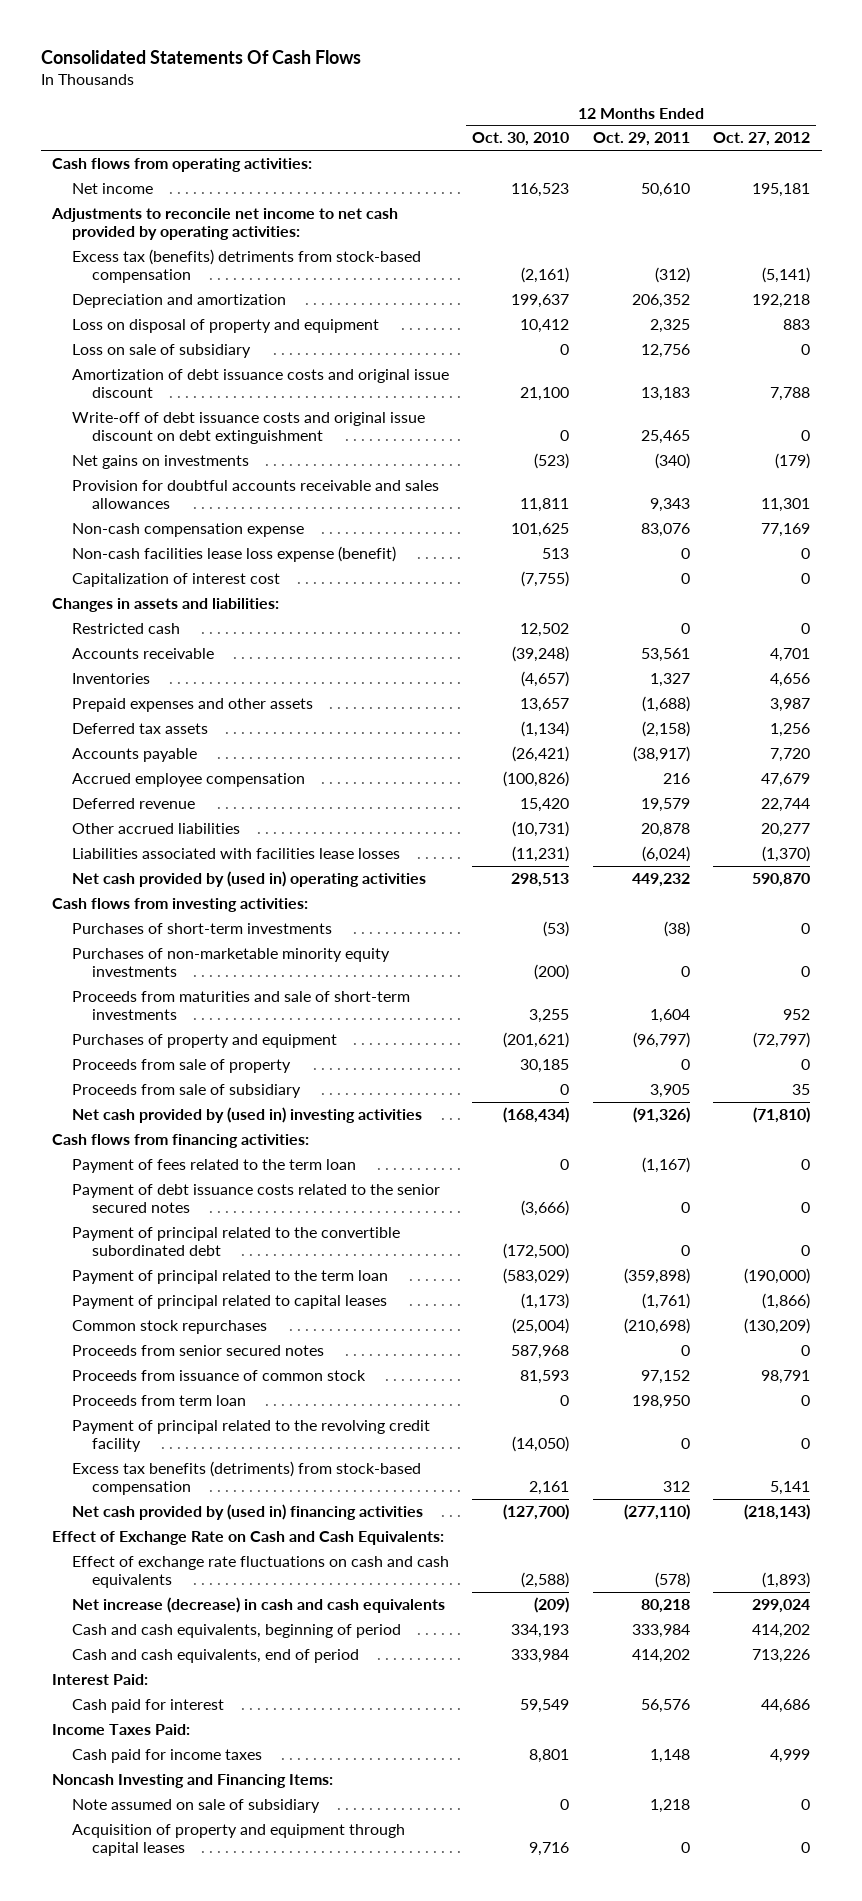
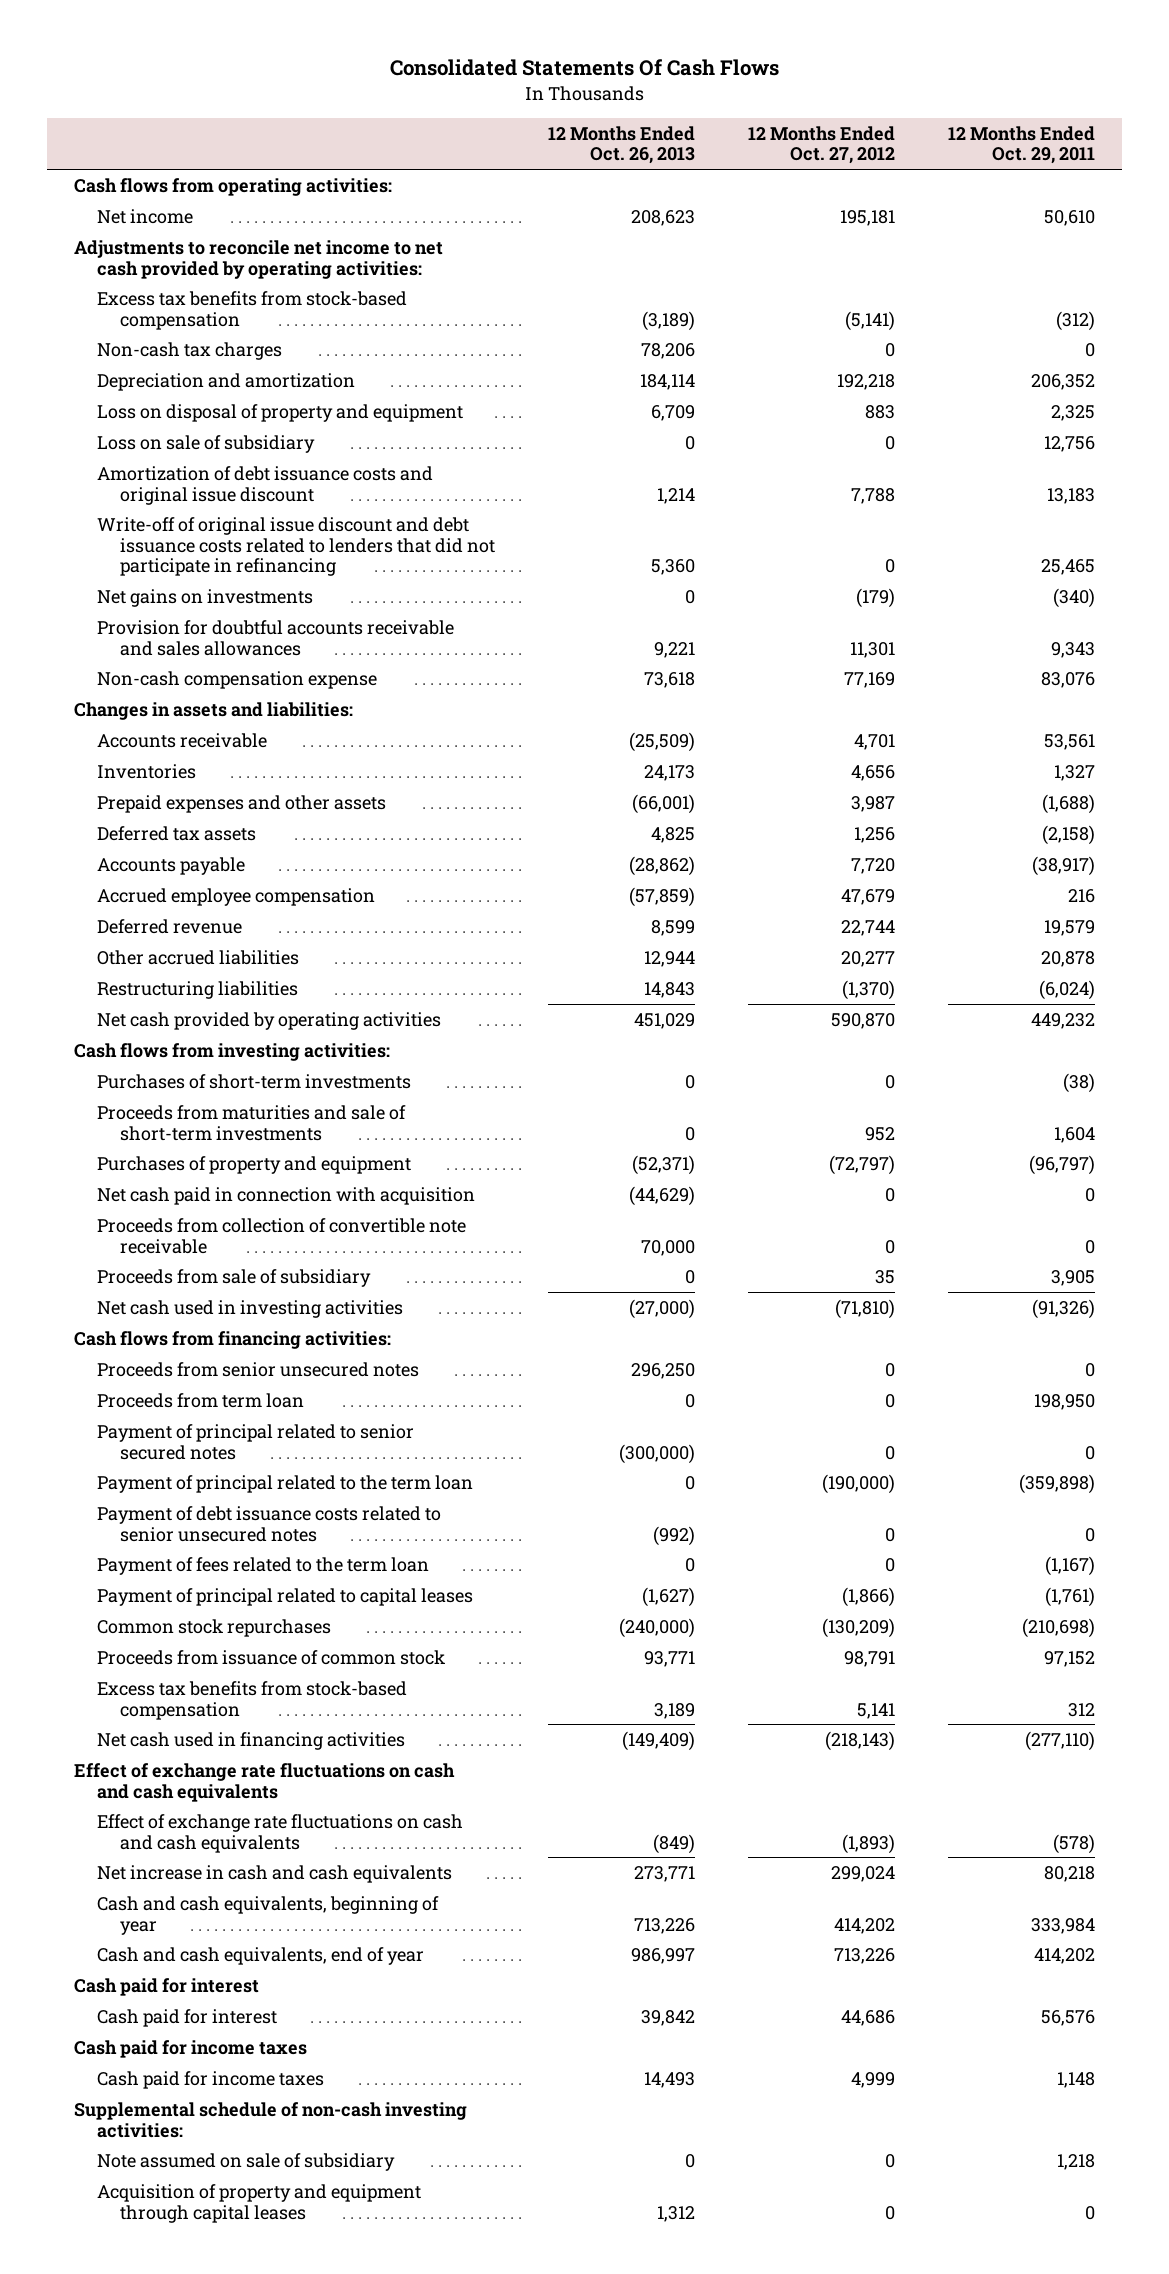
- | 12 Months Ended Oct. 30, 2010 | 12 Months Ended Oct. 29, 2011 | 12 Months Ended Oct. 27, 2012
+ | 12 Months Ended Oct. 26, 2013 | 12 Months Ended Oct. 27, 2012 | 12 Months Ended Oct. 29, 2011
- Excess tax (benefits) detriments from stock-based compensation | (2,161) | (312) | (5,141)
+ Excess tax benefits from stock-based compensation | (3,189) | (5,141) | (312)
+ Non-cash tax charges | 78,206 | 0 | 0
- Write-off of debt issuance costs and original issue discount on debt extinguishment | 0 | 25,465 | 0
+ Write-off of original issue discount and debt issuance costs related to lenders that did not participate in refinancing | 5,360 | 0 | 25,465
- Non-cash facilities lease loss expense (benefit) | 513 | 0 | 0
- Capitalization of interest cost | (7,755) | 0 | 0
- Restricted cash | 12,502 | 0 | 0
- Liabilities associated with facilities lease losses | (11,231) | (6,024) | (1,370)
- Net cash provided by (used in) operating activities | 298,513 | 449,232 | 590,870
+ Restructuring liabilities | 14,843 | (1,370) | (6,024)
+ Net cash provided by operating activities | 451,029 | 590,870 | 449,232
- Purchases of non-marketable minority equity investments | (200) | 0 | 0
- Proceeds from sale of property | 30,185 | 0 | 0
+ Net cash paid in connection with acquisition | (44,629) | 0 | 0
+ Proceeds from collection of convertible note receivable | 70,000 | 0 | 0
- Net cash provided by (used in) investing activities | (168,434) | (91,326) | (71,810)
+ Net cash used in investing activities | (27,000) | (71,810) | (91,326)
- Payment of debt issuance costs related to the senior secured notes | (3,666) | 0 | 0
- Payment of principal related to the convertible subordinated debt | (172,500) | 0 | 0
+ Proceeds from senior unsecured notes | 296,250 | 0 | 0
moved up: Proceeds from term loan | 0 | 0 | 198,950
+ Payment of principal related to senior secured notes | (300,000) | 0 | 0
+ Payment of debt issuance costs related to senior unsecured notes | (992) | 0 | 0
moved down: Payment of fees related to the term loan | 0 | 0 | (1,167)
- Proceeds from senior secured notes | 587,968 | 0 | 0
- Payment of principal related to the revolving credit facility | (14,050) | 0 | 0
- Excess tax benefits (detriments) from stock-based compensation | 2,161 | 312 | 5,141
- Net cash provided by (used in) financing activities | (127,700) | (277,110) | (218,143)
- Effect of Exchange Rate on Cash and Cash Equivalents:
+ Excess tax benefits from stock-based compensation | 3,189 | 5,141 | 312
+ Net cash used in financing activities | (149,409) | (218,143) | (277,110)
+ Effect of exchange rate fluctuations on cash and cash equivalents
- Net increase (decrease) in cash and cash equivalents | (209) | 80,218 | 299,024
- Cash and cash equivalents, beginning of period | 334,193 | 333,984 | 414,202
- Cash and cash equivalents, end of period | 333,984 | 414,202 | 713,226
- Interest Paid:
+ Net increase in cash and cash equivalents | 273,771 | 299,024 | 80,218
+ Cash and cash equivalents, beginning of year | 713,226 | 414,202 | 333,984
+ Cash and cash equivalents, end of year | 986,997 | 713,226 | 414,202
+ Cash paid for interest
- Income Taxes Paid:
+ Cash paid for income taxes
- Noncash Investing and Financing Items:
+ Supplemental schedule of non-cash investing activities:

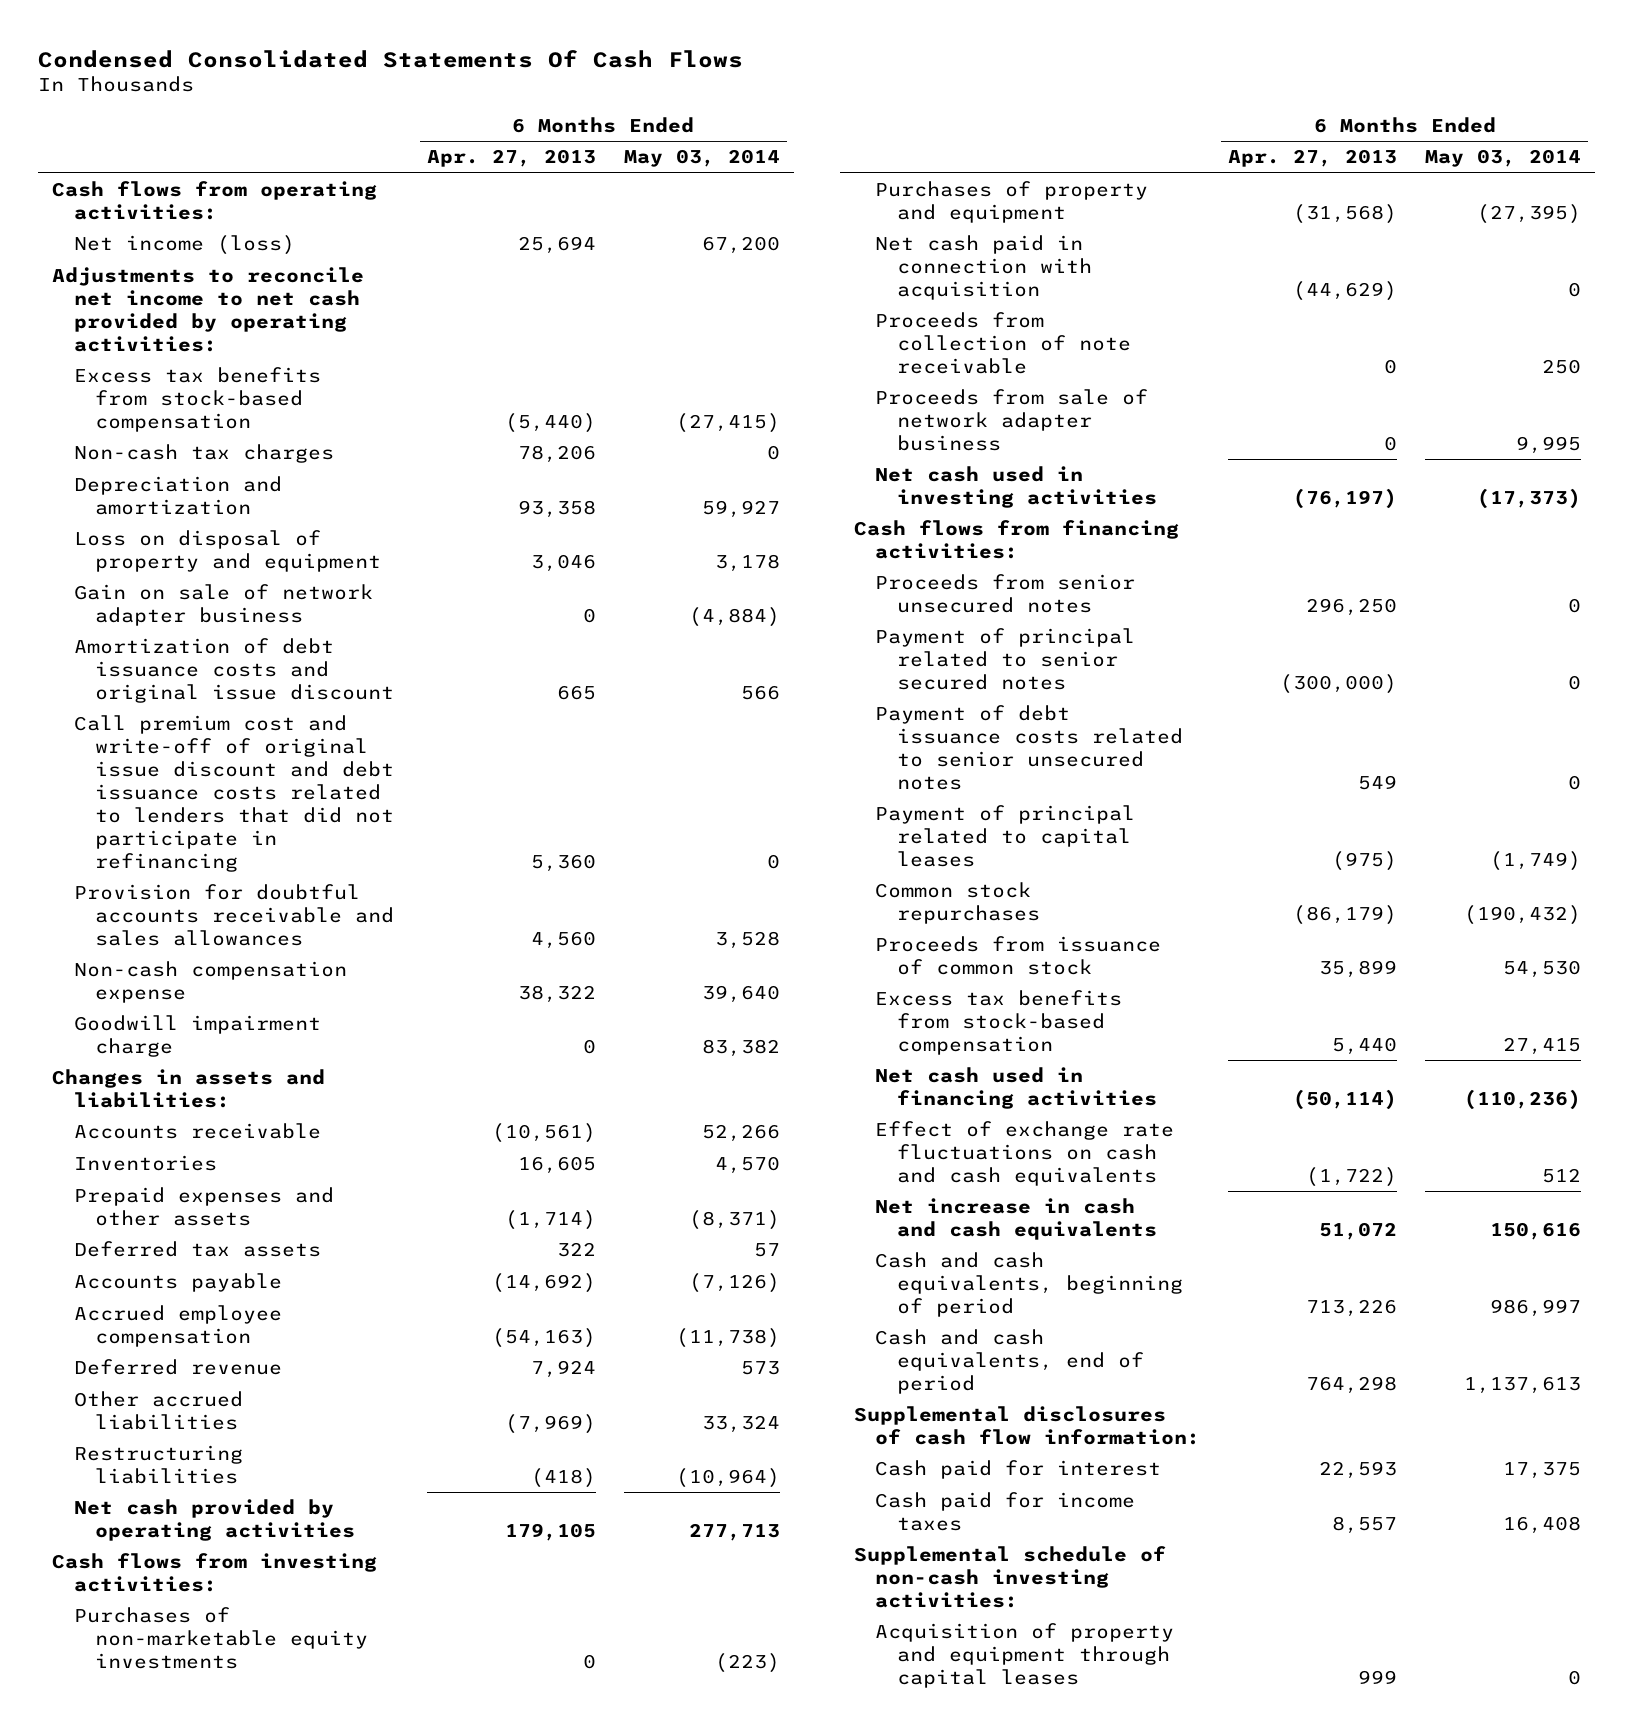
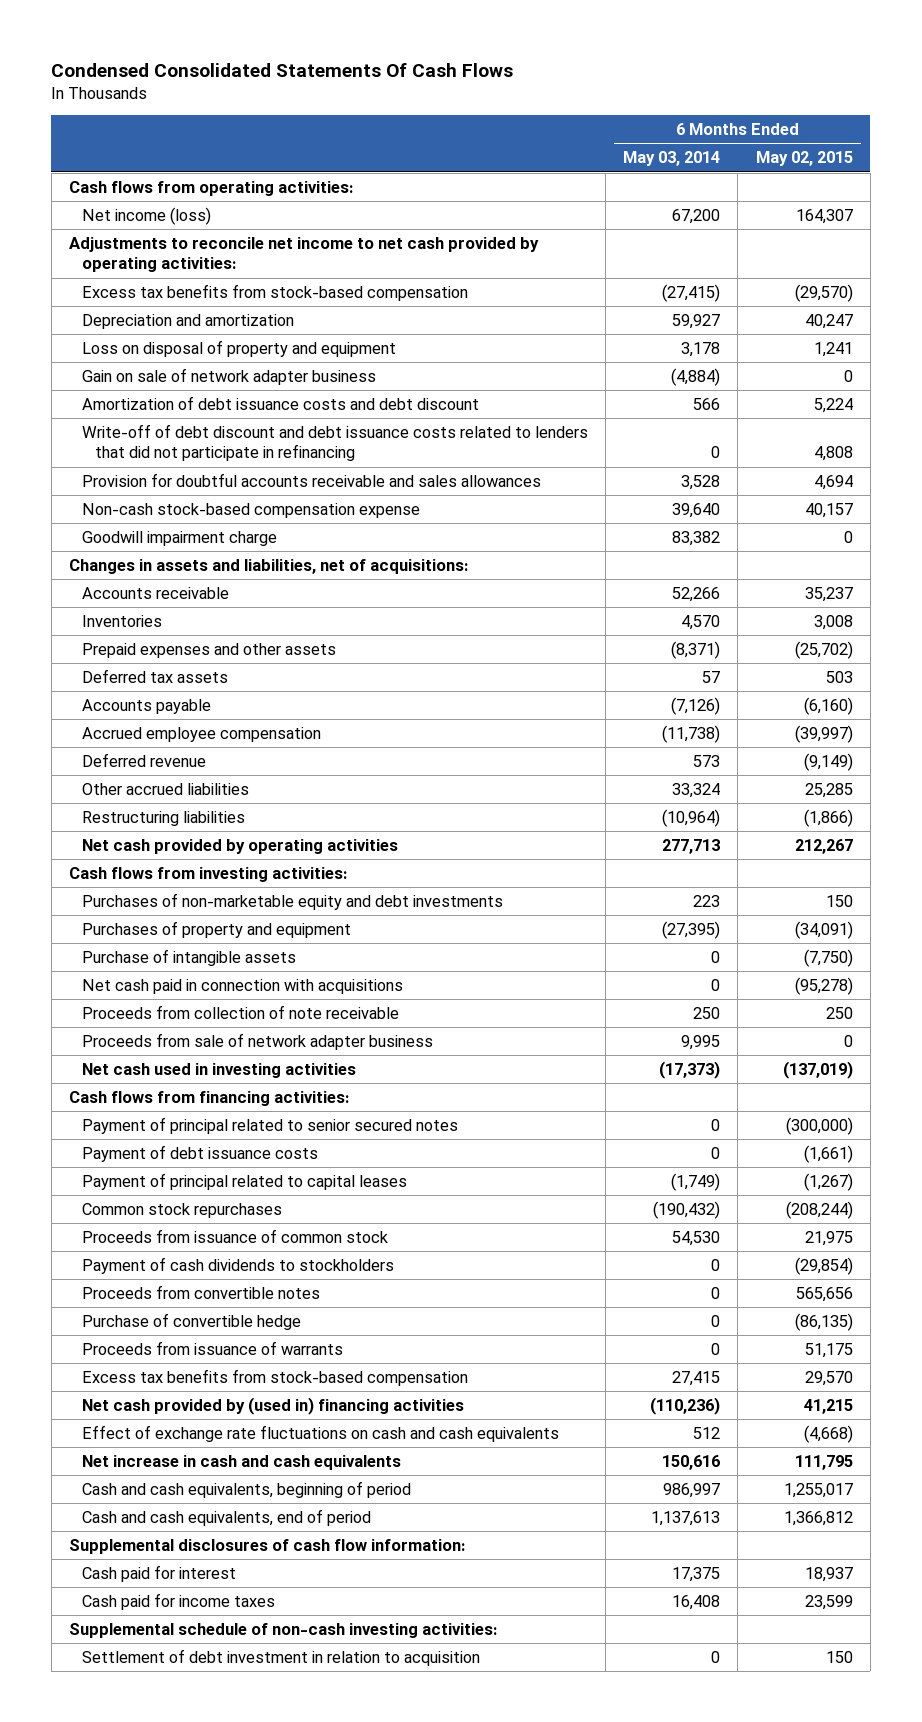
- | 6 Months Ended Apr. 27, 2013 | 6 Months Ended May 03, 2014
+ | 6 Months Ended May 03, 2014 | 6 Months Ended May 02, 2015
- Non-cash tax charges | 78,206 | 0
- Amortization of debt issuance costs and original issue discount | 665 | 566
- Call premium cost and write-off of original issue discount and debt issuance costs related to lenders that did not participate in refinancing | 5,360 | 0
+ Amortization of debt issuance costs and debt discount | 566 | 5,224
+ Write-off of debt discount and debt issuance costs related to lenders that did not participate in refinancing | 0 | 4,808
- Non-cash compensation expense | 38,322 | 39,640
+ Non-cash stock-based compensation expense | 39,640 | 40,157
- Changes in assets and liabilities:
+ Changes in assets and liabilities, net of acquisitions:
- Purchases of non-marketable equity investments | 0 | (223)
+ Purchases of non-marketable equity and debt investments | 223 | 150
- Net cash paid in connection with acquisition | (44,629) | 0
+ Purchase of intangible assets | 0 | (7,750)
+ Net cash paid in connection with acquisitions | 0 | (95,278)
- Proceeds from senior unsecured notes | 296,250 | 0
- Payment of debt issuance costs related to senior unsecured notes | 549 | 0
+ Payment of debt issuance costs | 0 | (1,661)
+ Payment of cash dividends to stockholders | 0 | (29,854)
+ Proceeds from convertible notes | 0 | 565,656
+ Purchase of convertible hedge | 0 | (86,135)
+ Proceeds from issuance of warrants | 0 | 51,175
- Net cash used in financing activities | (50,114) | (110,236)
+ Net cash provided by (used in) financing activities | (110,236) | 41,215
- Acquisition of property and equipment through capital leases | 999 | 0
+ Settlement of debt investment in relation to acquisition | 0 | 150

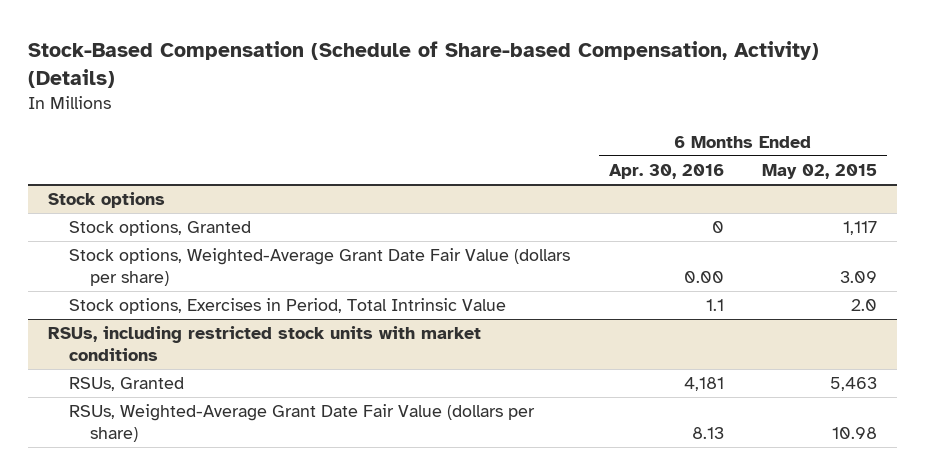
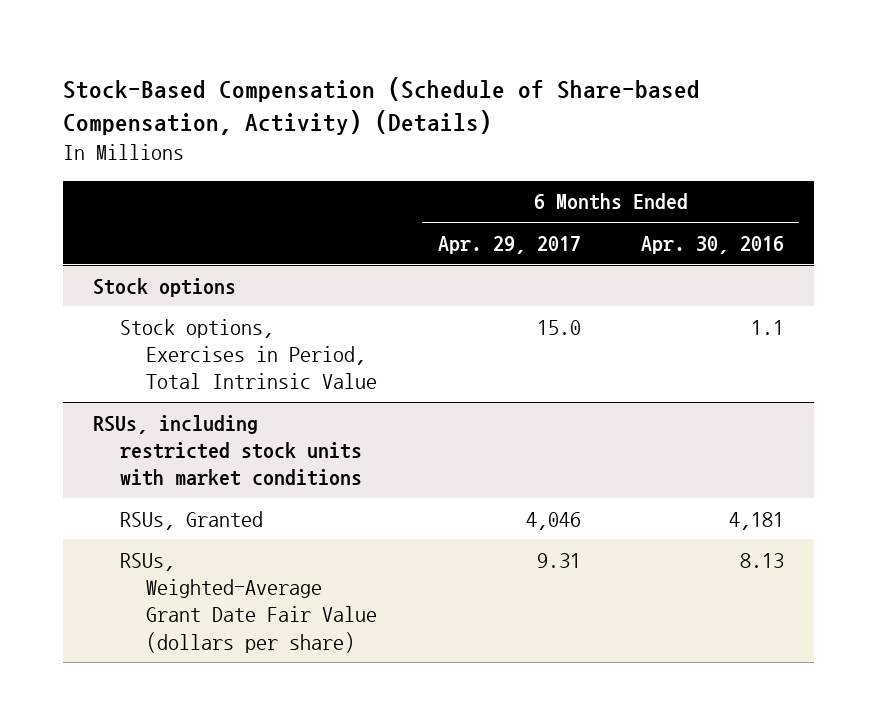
- | 6 Months Ended Apr. 30, 2016 | 6 Months Ended May 02, 2015
+ | 6 Months Ended Apr. 29, 2017 | 6 Months Ended Apr. 30, 2016
@ Stock options
- Stock options, Granted | 0 | 1,117
- Stock options, Weighted-Average Grant Date Fair Value (dollars per share) | 0.00 | 3.09

